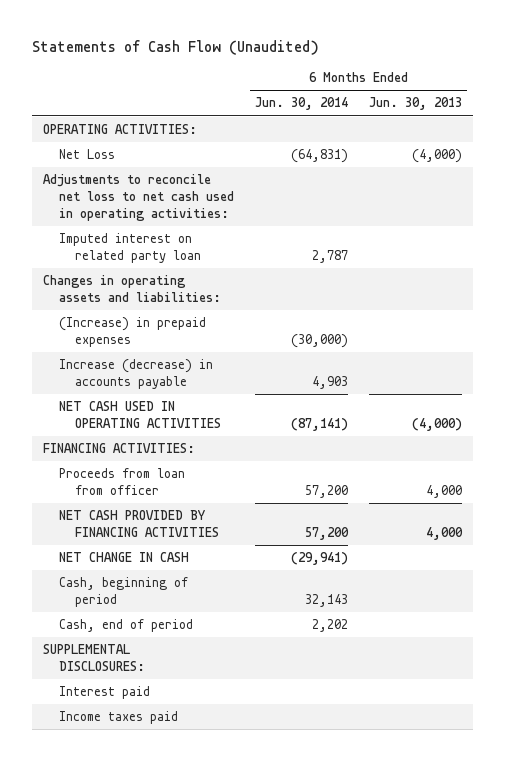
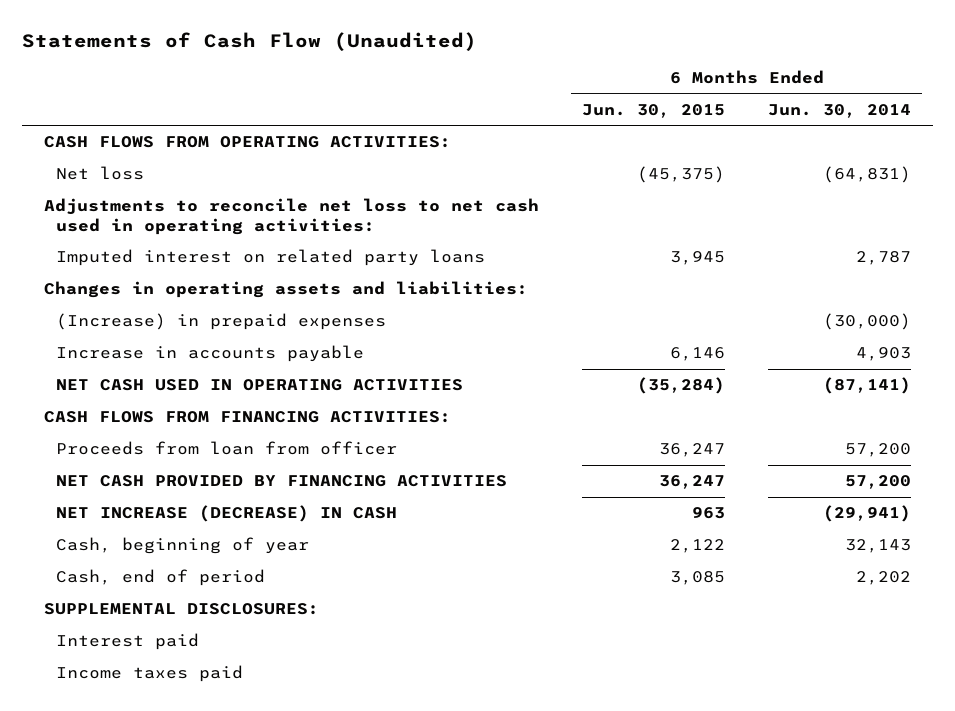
- | 6 Months Ended Jun. 30, 2014 | 6 Months Ended Jun. 30, 2013
+ | 6 Months Ended Jun. 30, 2015 | 6 Months Ended Jun. 30, 2014
- OPERATING ACTIVITIES:
- Net Loss | (64,831) | (4,000)
+ CASH FLOWS FROM OPERATING ACTIVITIES:
+ Net loss | (45,375) | (64,831)
- Imputed interest on related party loan | 2,787 |
+ Imputed interest on related party loans | 3,945 | 2,787
- Increase (decrease) in accounts payable | 4,903 |
+ Increase in accounts payable | 6,146 | 4,903
- FINANCING ACTIVITIES:
+ CASH FLOWS FROM FINANCING ACTIVITIES:
- NET CHANGE IN CASH | (29,941) |
- Cash, beginning of period | 32,143 |
+ NET INCREASE (DECREASE) IN CASH | 963 | (29,941)
+ Cash, beginning of year | 2,122 | 32,143

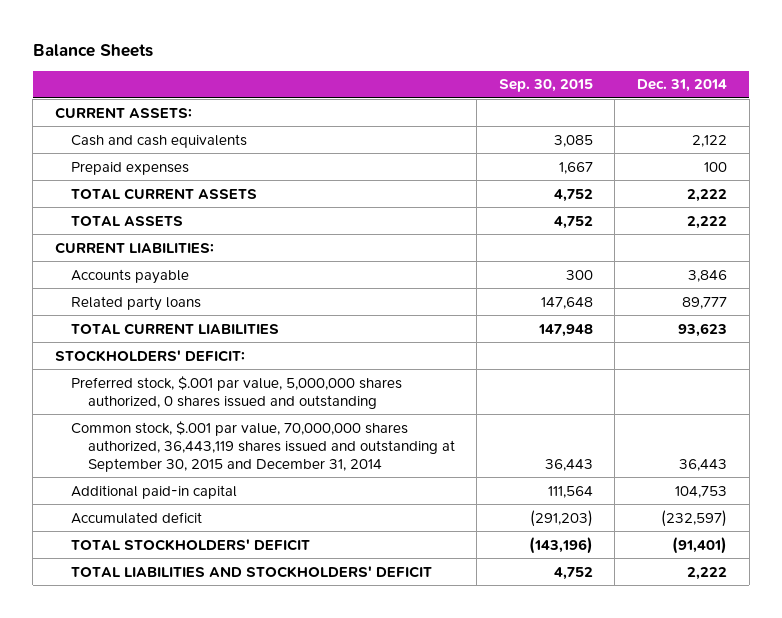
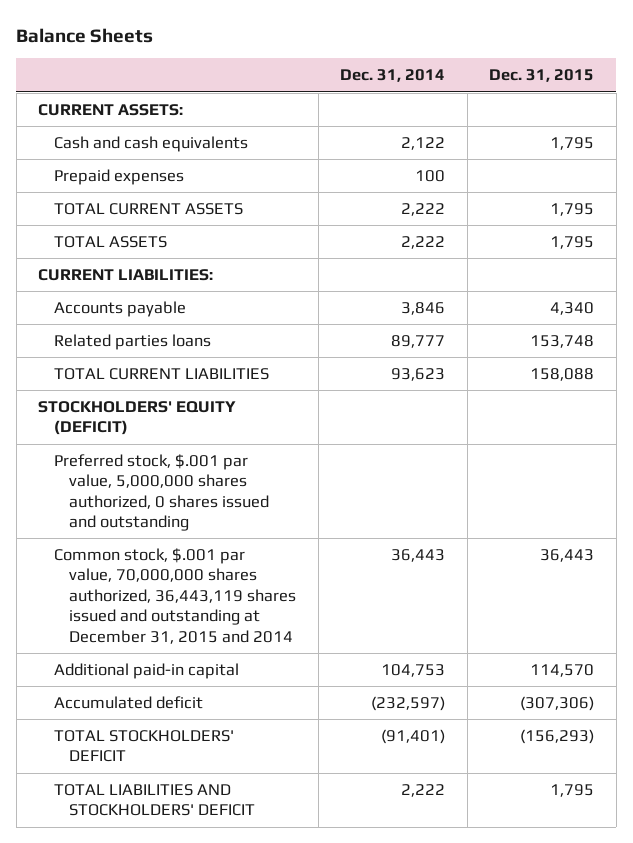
- | Sep. 30, 2015 | Dec. 31, 2014
+ | Dec. 31, 2014 | Dec. 31, 2015
- Related party loans | 147,648 | 89,777
+ Related parties loans | 89,777 | 153,748
- STOCKHOLDERS' DEFICIT:
+ STOCKHOLDERS' EQUITY (DEFICIT)
- Common stock, $.001 par value, 70,000,000 shares authorized, 36,443,119 shares issued and outstanding at September 30, 2015 and December 31, 2014 | 36,443 | 36,443
+ Common stock, $.001 par value, 70,000,000 shares authorized, 36,443,119 shares issued and outstanding at December 31, 2015 and 2014 | 36,443 | 36,443

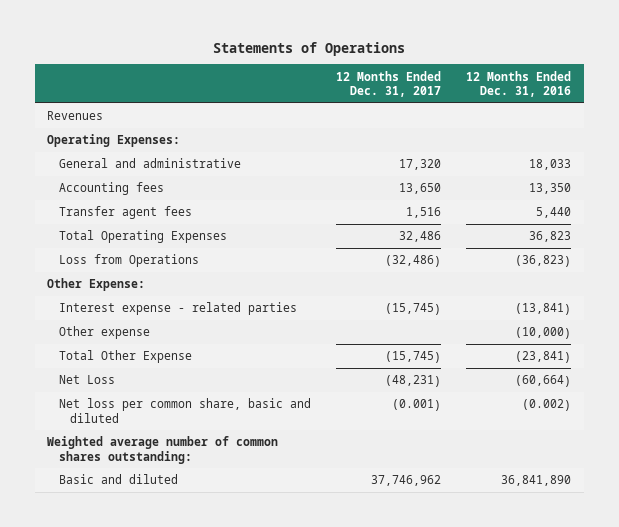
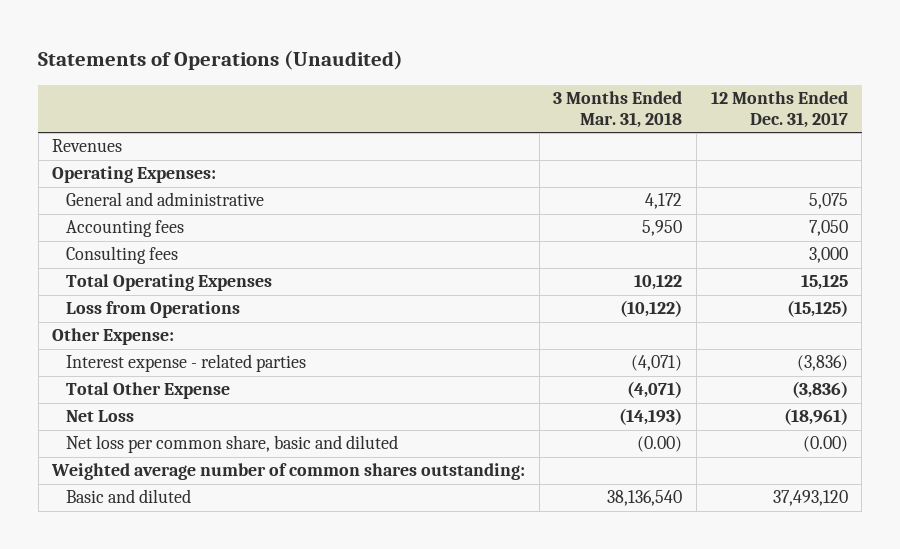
- Statements of Operations
+ Statements of Operations (Unaudited)
- | 12 Months Ended Dec. 31, 2017 | 12 Months Ended Dec. 31, 2016
+ | 3 Months Ended Mar. 31, 2018 | 12 Months Ended Dec. 31, 2017
- General and administrative | 17,320 | 18,033
- Accounting fees | 13,650 | 13,350
- Transfer agent fees | 1,516 | 5,440
- Total Operating Expenses | 32,486 | 36,823
- Loss from Operations | (32,486) | (36,823)
+ General and administrative | 4,172 | 5,075
+ Accounting fees | 5,950 | 7,050
+ Consulting fees | | 3,000
+ Total Operating Expenses | 10,122 | 15,125
+ Loss from Operations | (10,122) | (15,125)
- Interest expense - related parties | (15,745) | (13,841)
- Other expense | | (10,000)
- Total Other Expense | (15,745) | (23,841)
- Net Loss | (48,231) | (60,664)
- Net loss per common share, basic and diluted | (0.001) | (0.002)
+ Interest expense - related parties | (4,071) | (3,836)
+ Total Other Expense | (4,071) | (3,836)
+ Net Loss | (14,193) | (18,961)
+ Net loss per common share, basic and diluted | (0.00) | (0.00)
- Basic and diluted | 37,746,962 | 36,841,890
+ Basic and diluted | 38,136,540 | 37,493,120

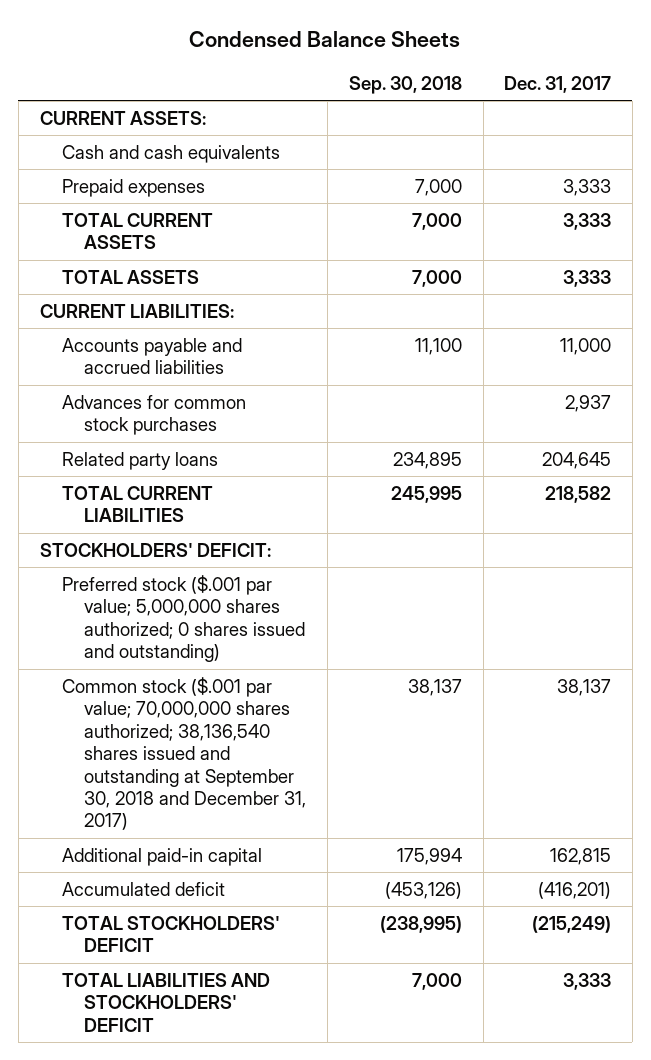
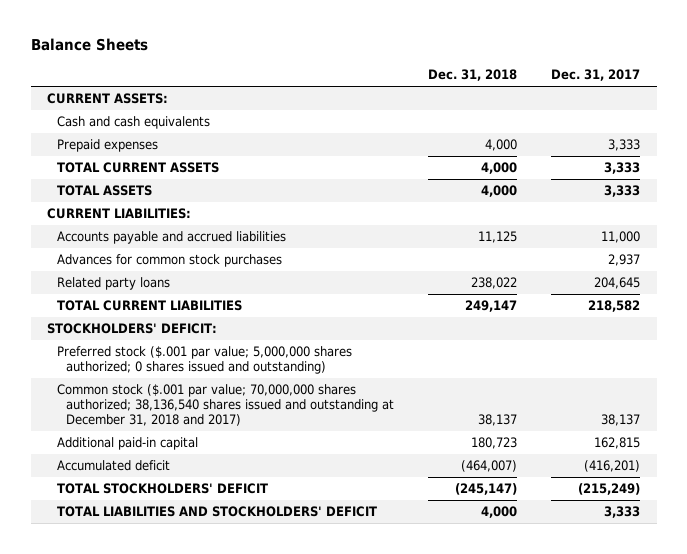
- Condensed Balance Sheets
+ Balance Sheets
- | Sep. 30, 2018 | Dec. 31, 2017
+ | Dec. 31, 2018 | Dec. 31, 2017
- Common stock ($.001 par value; 70,000,000 shares authorized; 38,136,540 shares issued and outstanding at September 30, 2018 and December 31, 2017) | 38,137 | 38,137
+ Common stock ($.001 par value; 70,000,000 shares authorized; 38,136,540 shares issued and outstanding at December 31, 2018 and 2017) | 38,137 | 38,137

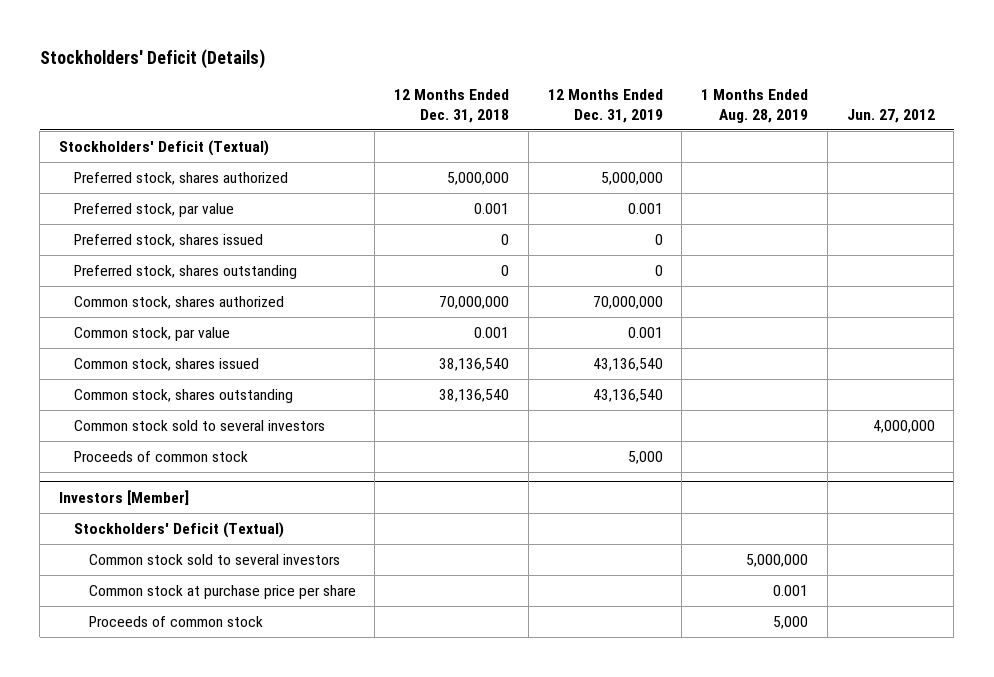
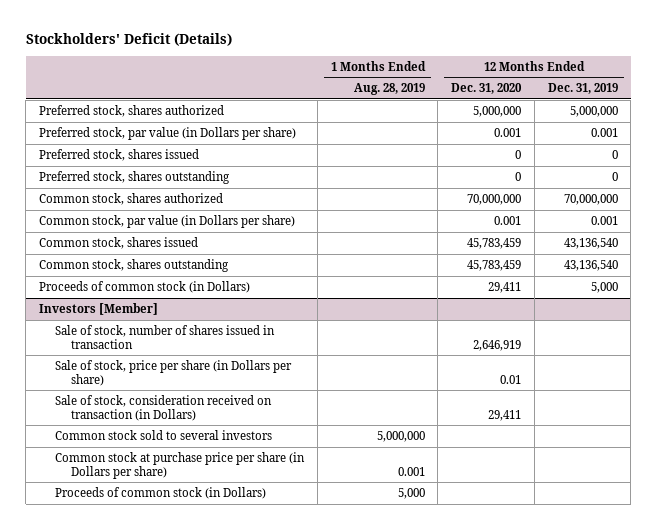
- | 12 Months Ended Dec. 31, 2018 | 12 Months Ended Dec. 31, 2019 | 1 Months Ended Aug. 28, 2019 | Jun. 27, 2012
+ | 1 Months Ended Aug. 28, 2019 | 12 Months Ended Dec. 31, 2020 | 12 Months Ended Dec. 31, 2019
- Stockholders' Deficit (Textual)
- Preferred stock, par value | 0.001 | 0.001 | |
+ Preferred stock, par value (in Dollars per share) | | 0.001 | 0.001
- Common stock, par value | 0.001 | 0.001 | |
+ Common stock, par value (in Dollars per share) | | 0.001 | 0.001
- Common stock sold to several investors | | | | 4,000,000
- Proceeds of common stock | | 5,000 | |
+ Proceeds of common stock (in Dollars) | | 29,411 | 5,000
@ Investors [Member]
- Stockholders' Deficit (Textual)
+ Sale of stock, number of shares issued in transaction | | 2,646,919 |
+ Sale of stock, price per share (in Dollars per share) | | 0.01 |
+ Sale of stock, consideration received on transaction (in Dollars) | | 29,411 |
- Common stock at purchase price per share | | | 0.001 |
- Proceeds of common stock | | | 5,000 |
+ Common stock at purchase price per share (in Dollars per share) | 0.001 | |
+ Proceeds of common stock (in Dollars) | 5,000 | |

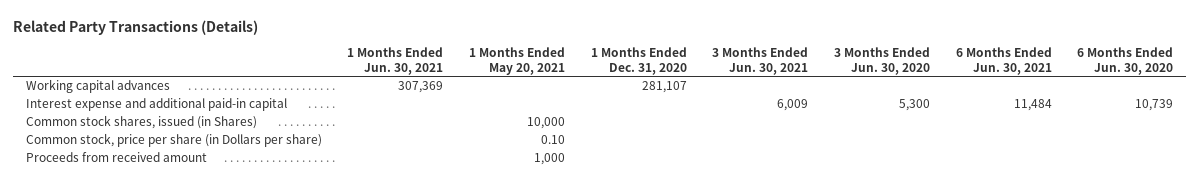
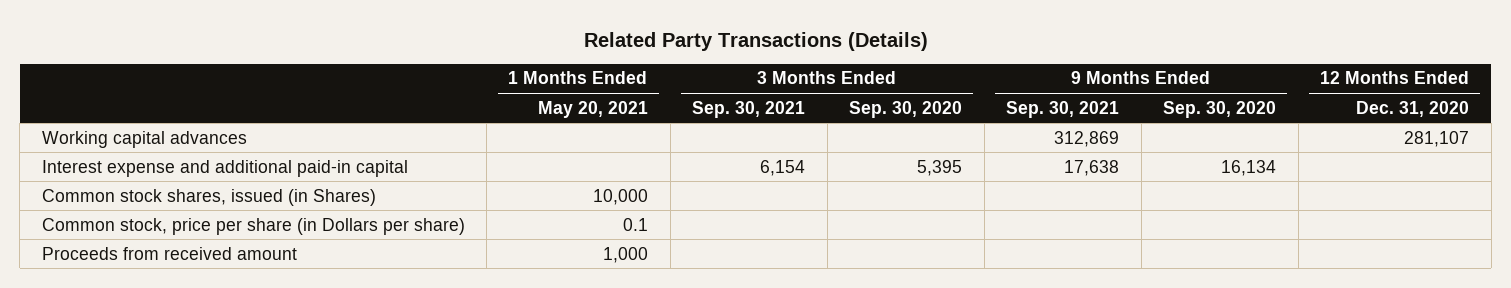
- | 1 Months Ended Jun. 30, 2021 | 1 Months Ended May 20, 2021 | 1 Months Ended Dec. 31, 2020 | 3 Months Ended Jun. 30, 2021 | 3 Months Ended Jun. 30, 2020 | 6 Months Ended Jun. 30, 2021 | 6 Months Ended Jun. 30, 2020
+ | 1 Months Ended May 20, 2021 | 3 Months Ended Sep. 30, 2021 | 3 Months Ended Sep. 30, 2020 | 9 Months Ended Sep. 30, 2021 | 9 Months Ended Sep. 30, 2020 | 12 Months Ended Dec. 31, 2020
- Common stock, price per share (in Dollars per share) | | 0.10 | | | | |
+ Common stock, price per share (in Dollars per share) | 0.1 | | | | |

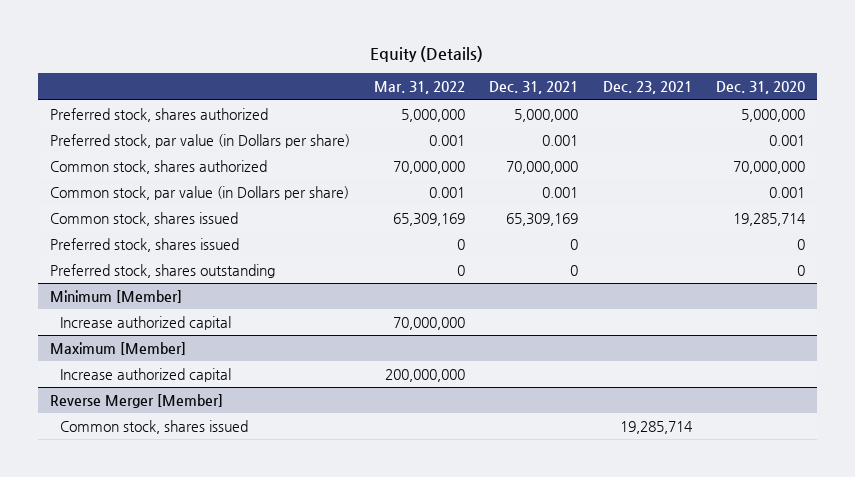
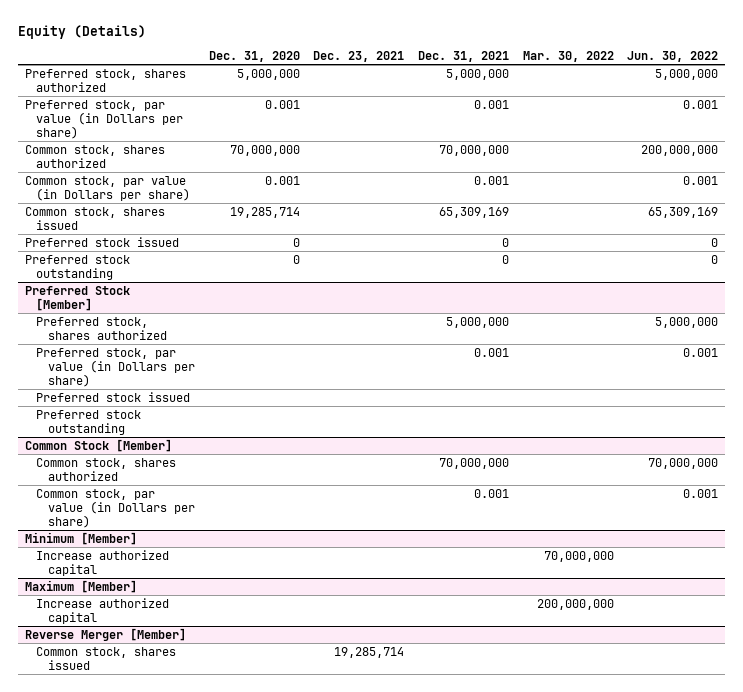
- | Mar. 31, 2022 | Dec. 31, 2021 | Dec. 23, 2021 | Dec. 31, 2020
+ | Dec. 31, 2020 | Dec. 23, 2021 | Dec. 31, 2021 | Mar. 30, 2022 | Jun. 30, 2022
- Preferred stock, shares issued | 0 | 0 | | 0
- Preferred stock, shares outstanding | 0 | 0 | | 0
+ Preferred stock issued | 0 | | 0 | | 0
+ Preferred stock outstanding | 0 | | 0 | | 0
+ Preferred Stock [Member]
+ Preferred stock, shares authorized | | | 5,000,000 | | 5,000,000
+ Preferred stock, par value (in Dollars per share) | | | 0.001 | | 0.001
+ Preferred stock issued
+ Preferred stock outstanding
+ Common Stock [Member]
+ Common stock, shares authorized | | | 70,000,000 | | 70,000,000
+ Common stock, par value (in Dollars per share) | | | 0.001 | | 0.001

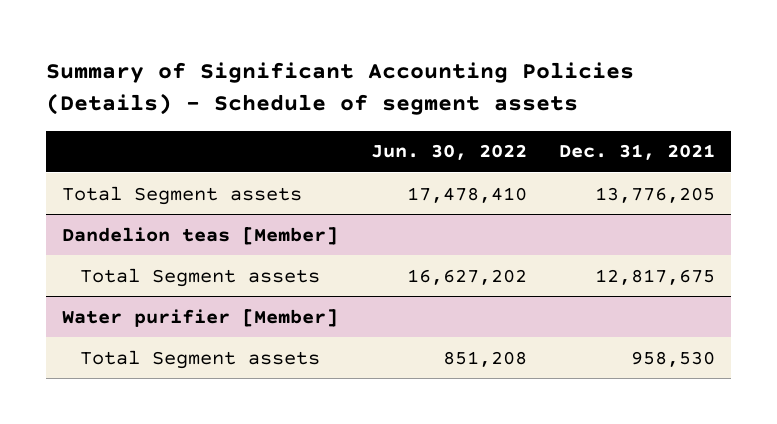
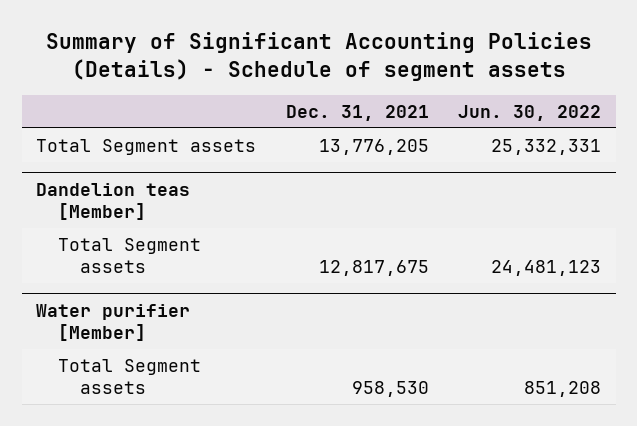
- | Jun. 30, 2022 | Dec. 31, 2021
+ | Dec. 31, 2021 | Jun. 30, 2022
- Total Segment assets | 17,478,410 | 13,776,205
+ Total Segment assets | 13,776,205 | 25,332,331
@ Dandelion teas [Member]
- Total Segment assets | 16,627,202 | 12,817,675
+ Total Segment assets | 12,817,675 | 24,481,123

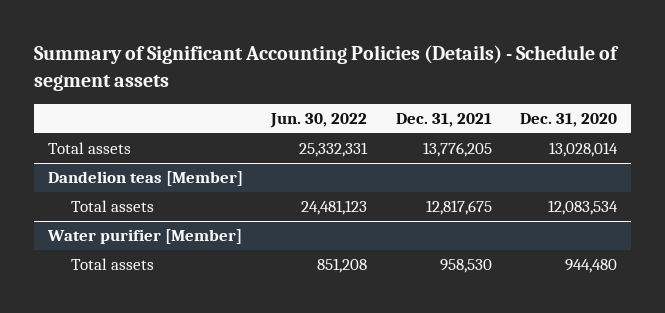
- | Dec. 31, 2021 | Jun. 30, 2022
+ | Jun. 30, 2022 | Dec. 31, 2021 | Dec. 31, 2020
- Total Segment assets | 13,776,205 | 25,332,331
+ Total assets | 25,332,331 | 13,776,205 | 13,028,014
@ Dandelion teas [Member]
- Total Segment assets | 12,817,675 | 24,481,123
+ Total assets | 24,481,123 | 12,817,675 | 12,083,534
@ Water purifier [Member]
- Total Segment assets | 958,530 | 851,208
+ Total assets | 851,208 | 958,530 | 944,480

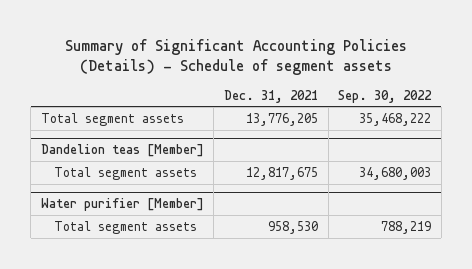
- | Jun. 30, 2022 | Dec. 31, 2021 | Dec. 31, 2020
+ | Dec. 31, 2021 | Sep. 30, 2022
- Total assets | 25,332,331 | 13,776,205 | 13,028,014
+ Total segment assets | 13,776,205 | 35,468,222
@ Dandelion teas [Member]
- Total assets | 24,481,123 | 12,817,675 | 12,083,534
+ Total segment assets | 12,817,675 | 34,680,003
@ Water purifier [Member]
- Total assets | 851,208 | 958,530 | 944,480
+ Total segment assets | 958,530 | 788,219

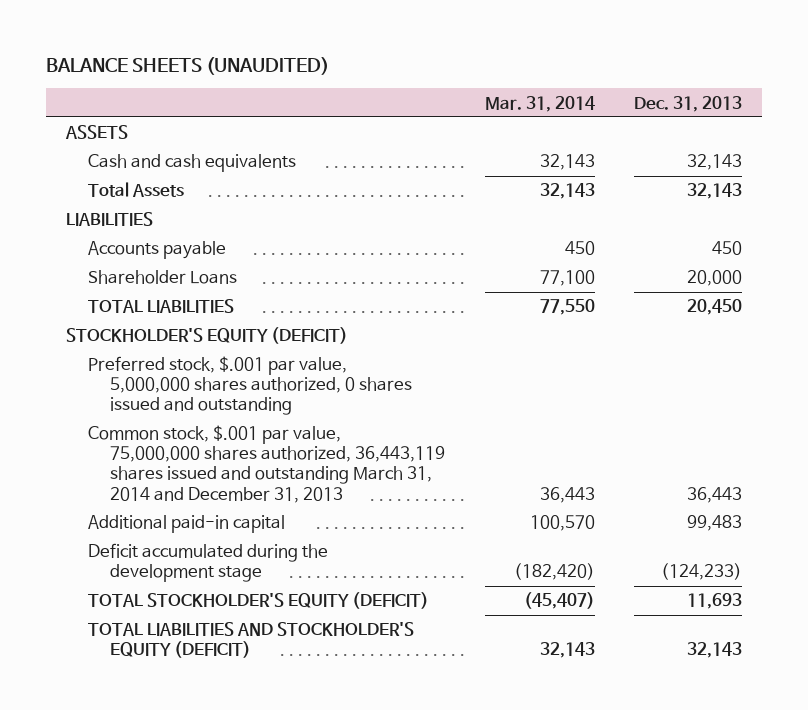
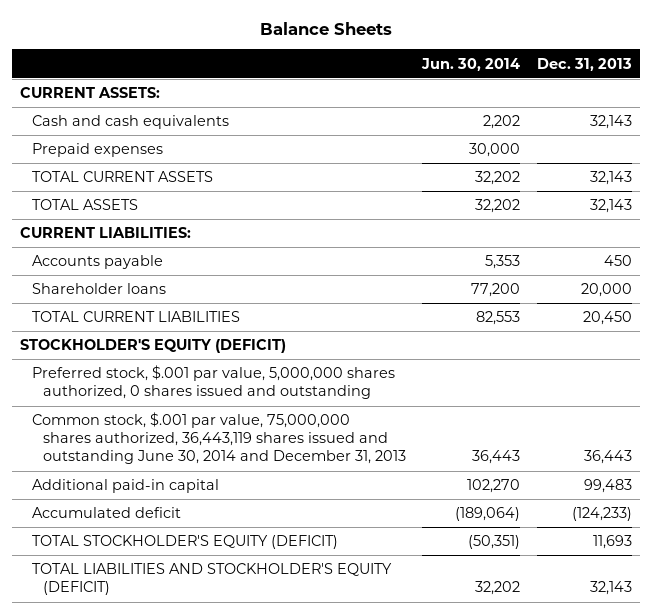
- BALANCE SHEETS (UNAUDITED)
+ Balance Sheets
- | Mar. 31, 2014 | Dec. 31, 2013
+ | Jun. 30, 2014 | Dec. 31, 2013
- ASSETS
+ CURRENT ASSETS:
- Total Assets | 32,143 | 32,143
- LIABILITIES
+ Prepaid expenses | 30,000 |
+ TOTAL CURRENT ASSETS | 32,202 | 32,143
+ TOTAL ASSETS | 32,202 | 32,143
+ CURRENT LIABILITIES:
- Shareholder Loans | 77,100 | 20,000
- TOTAL LIABILITIES | 77,550 | 20,450
+ Shareholder loans | 77,200 | 20,000
+ TOTAL CURRENT LIABILITIES | 82,553 | 20,450
- Common stock, $.001 par value, 75,000,000 shares authorized, 36,443,119 shares issued and outstanding March 31, 2014 and December 31, 2013 | 36,443 | 36,443
+ Common stock, $.001 par value, 75,000,000 shares authorized, 36,443,119 shares issued and outstanding June 30, 2014 and December 31, 2013 | 36,443 | 36,443
- Deficit accumulated during the development stage | (182,420) | (124,233)
+ Accumulated deficit | (189,064) | (124,233)

